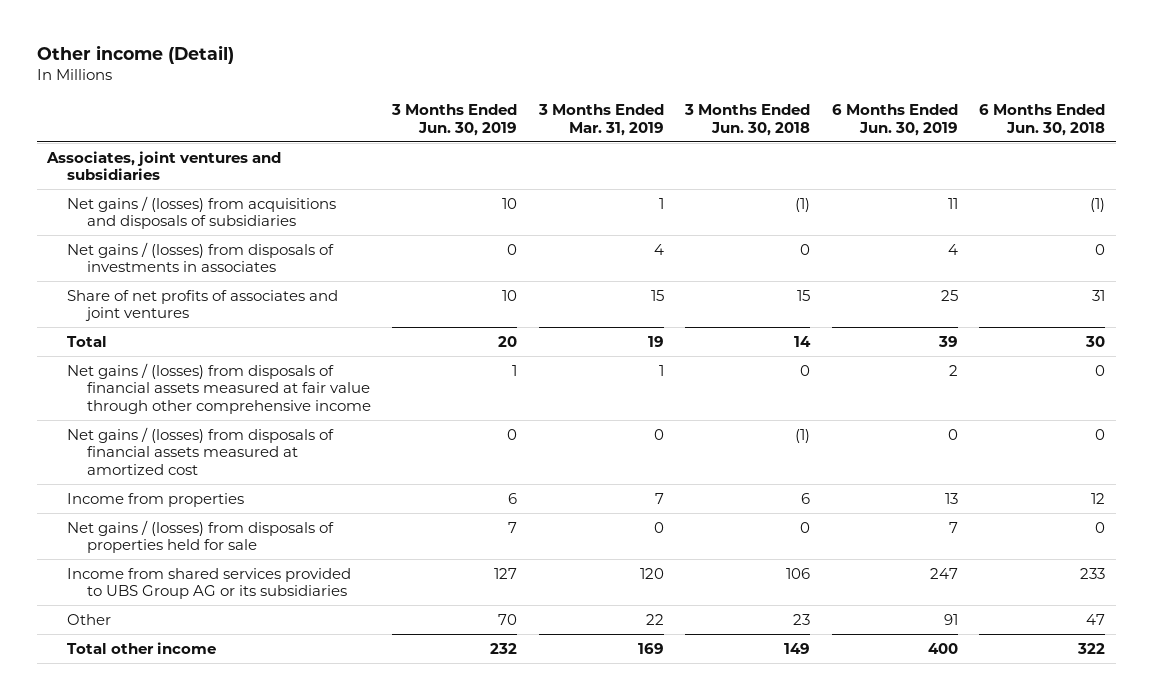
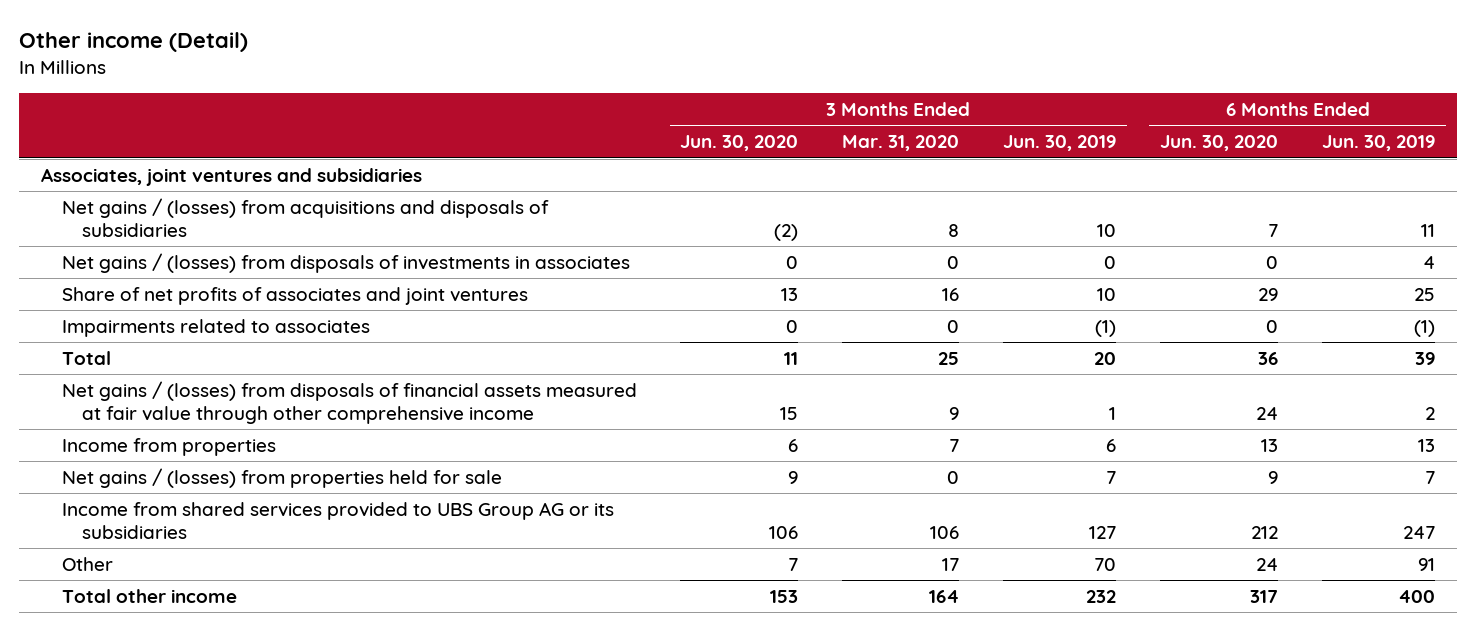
- | 3 Months Ended Jun. 30, 2019 | 3 Months Ended Mar. 31, 2019 | 3 Months Ended Jun. 30, 2018 | 6 Months Ended Jun. 30, 2019 | 6 Months Ended Jun. 30, 2018
+ | 3 Months Ended Jun. 30, 2020 | 3 Months Ended Mar. 31, 2020 | 3 Months Ended Jun. 30, 2019 | 6 Months Ended Jun. 30, 2020 | 6 Months Ended Jun. 30, 2019
+ Impairments related to associates | 0 | 0 | (1) | 0 | (1)
- Net gains / (losses) from disposals of financial assets measured at amortized cost | 0 | 0 | (1) | 0 | 0
- Net gains / (losses) from disposals of properties held for sale | 7 | 0 | 0 | 7 | 0
+ Net gains / (losses) from properties held for sale | 9 | 0 | 7 | 9 | 7

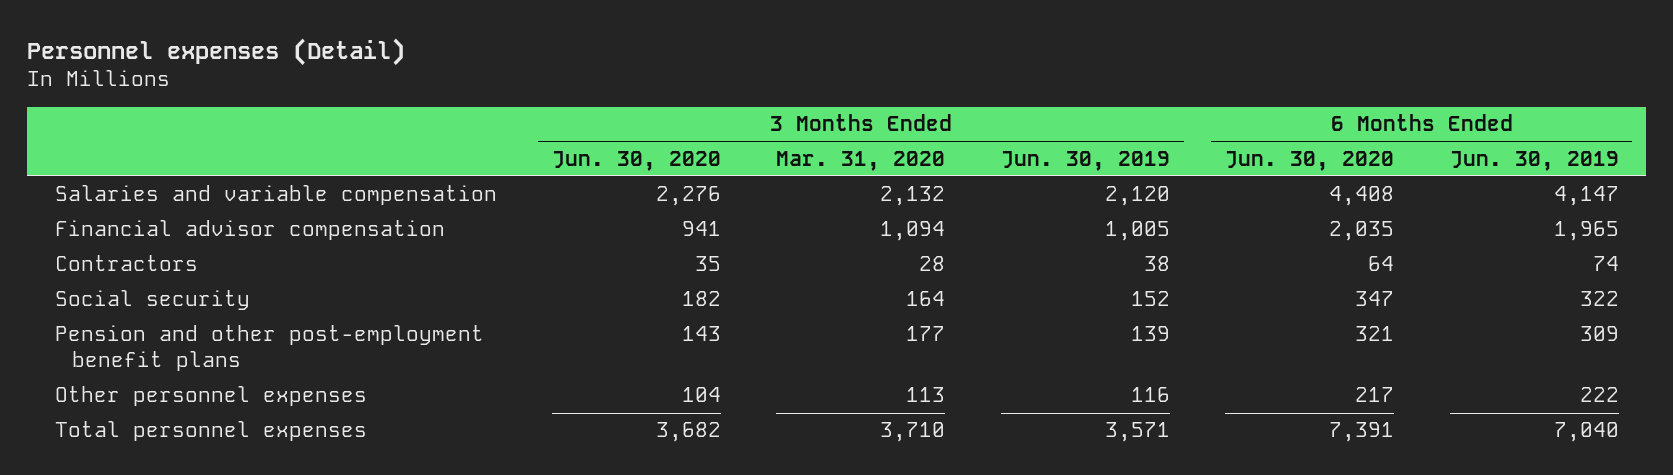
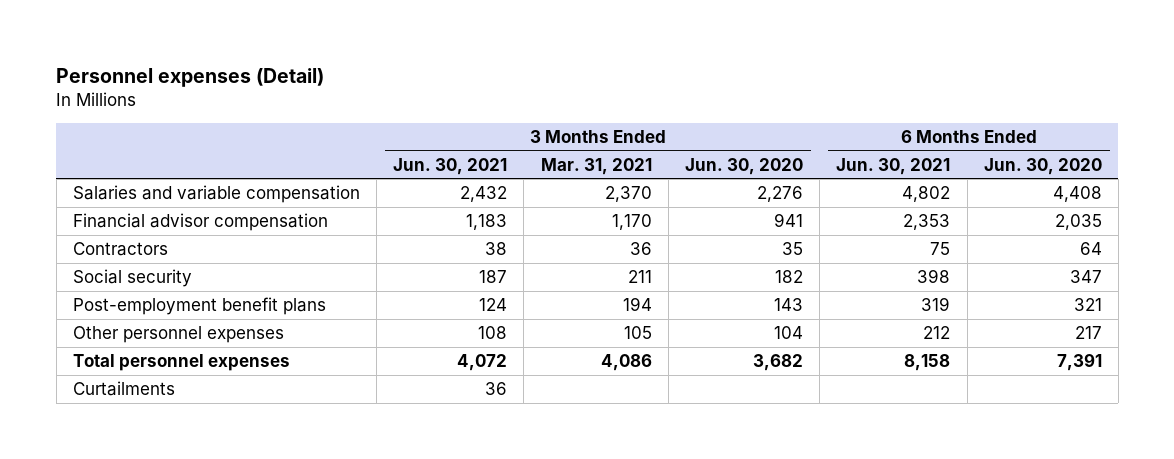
- | 3 Months Ended Jun. 30, 2020 | 3 Months Ended Mar. 31, 2020 | 3 Months Ended Jun. 30, 2019 | 6 Months Ended Jun. 30, 2020 | 6 Months Ended Jun. 30, 2019
+ | 3 Months Ended Jun. 30, 2021 | 3 Months Ended Mar. 31, 2021 | 3 Months Ended Jun. 30, 2020 | 6 Months Ended Jun. 30, 2021 | 6 Months Ended Jun. 30, 2020
- Pension and other post-employment benefit plans | 143 | 177 | 139 | 321 | 309
+ Post-employment benefit plans | 124 | 194 | 143 | 319 | 321
+ Curtailments | 36 | | | |

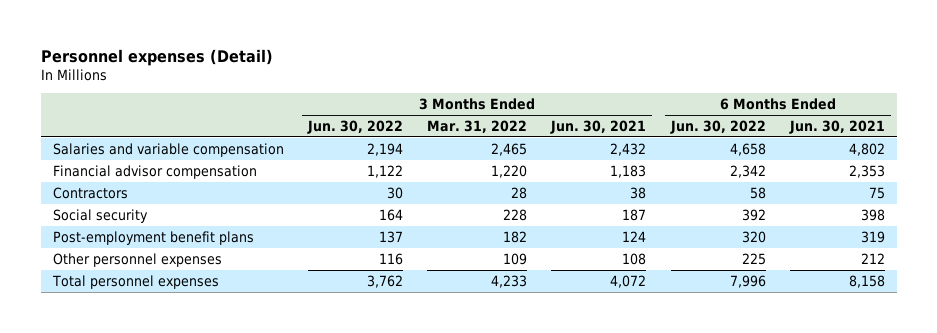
- | 3 Months Ended Jun. 30, 2021 | 3 Months Ended Mar. 31, 2021 | 3 Months Ended Jun. 30, 2020 | 6 Months Ended Jun. 30, 2021 | 6 Months Ended Jun. 30, 2020
+ | 3 Months Ended Jun. 30, 2022 | 3 Months Ended Mar. 31, 2022 | 3 Months Ended Jun. 30, 2021 | 6 Months Ended Jun. 30, 2022 | 6 Months Ended Jun. 30, 2021
- Curtailments | 36 | | | |

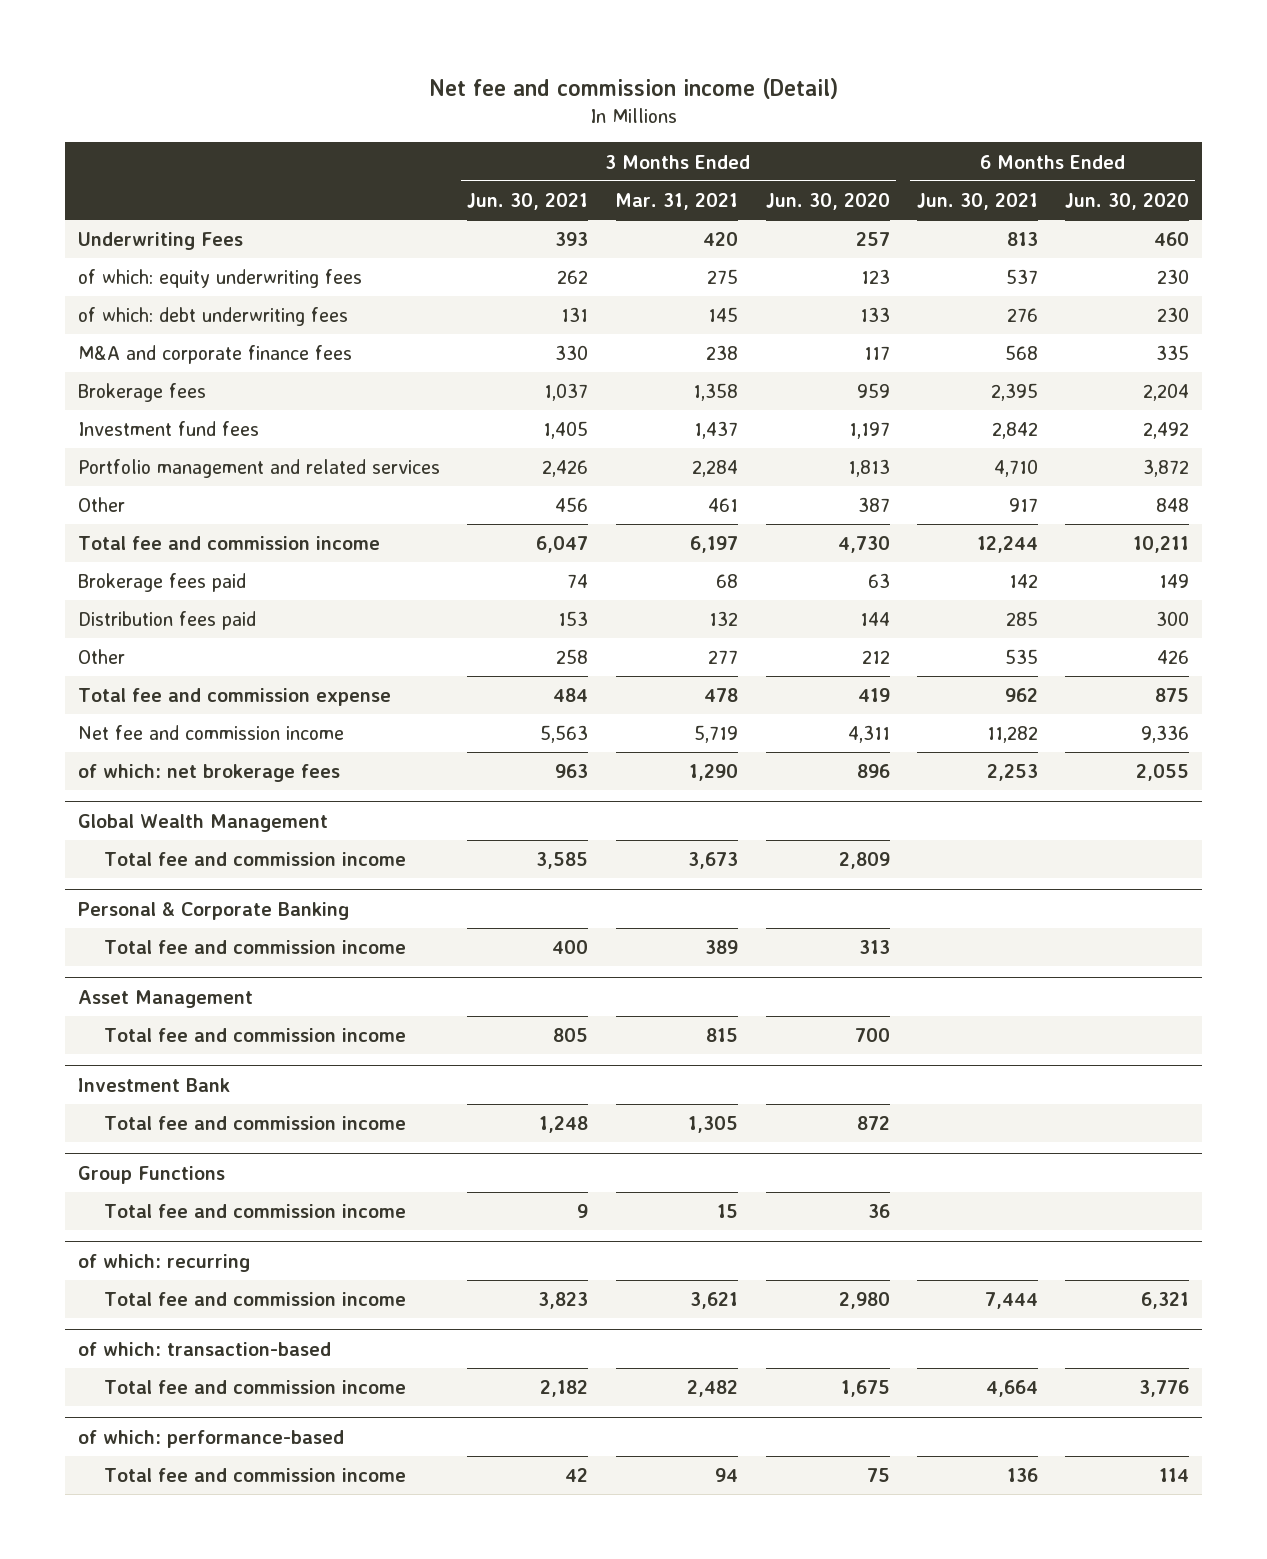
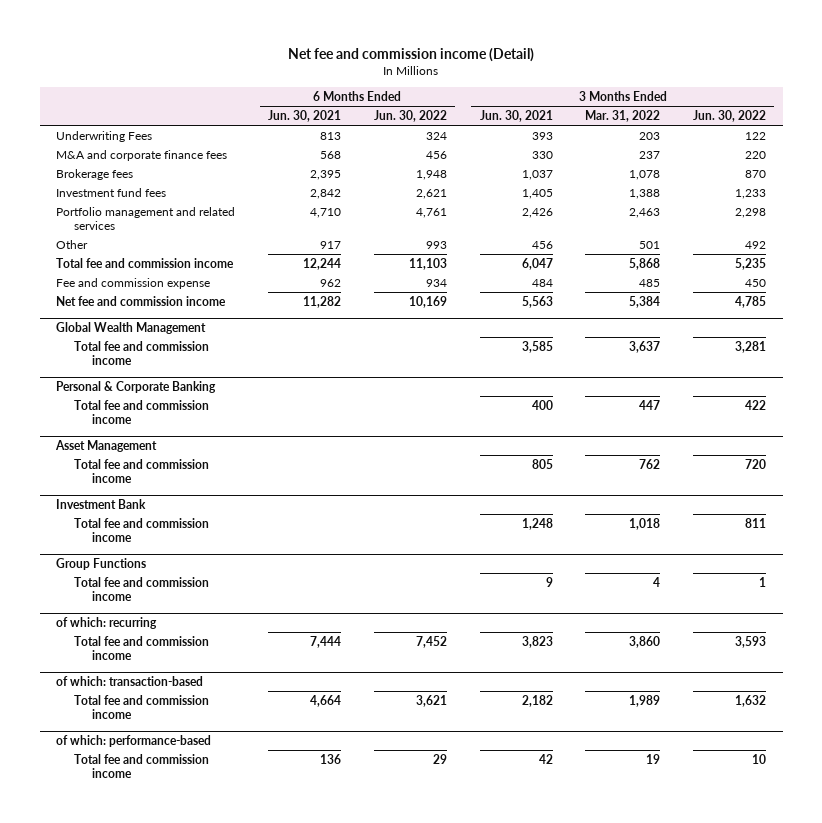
- | 3 Months Ended Jun. 30, 2021 | 3 Months Ended Mar. 31, 2021 | 3 Months Ended Jun. 30, 2020 | 6 Months Ended Jun. 30, 2021 | 6 Months Ended Jun. 30, 2020
+ | 6 Months Ended Jun. 30, 2021 | 6 Months Ended Jun. 30, 2022 | 3 Months Ended Jun. 30, 2021 | 3 Months Ended Mar. 31, 2022 | 3 Months Ended Jun. 30, 2022
- of which: equity underwriting fees | 262 | 275 | 123 | 537 | 230
- of which: debt underwriting fees | 131 | 145 | 133 | 276 | 230
- Brokerage fees paid | 74 | 68 | 63 | 142 | 149
- Distribution fees paid | 153 | 132 | 144 | 285 | 300
- Other | 258 | 277 | 212 | 535 | 426
- Total fee and commission expense | 484 | 478 | 419 | 962 | 875
+ Fee and commission expense | 962 | 934 | 484 | 485 | 450
- of which: net brokerage fees | 963 | 1,290 | 896 | 2,253 | 2,055

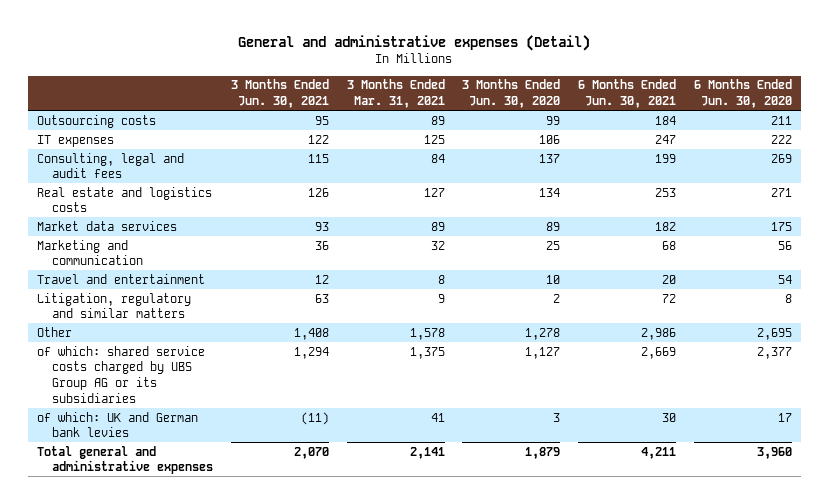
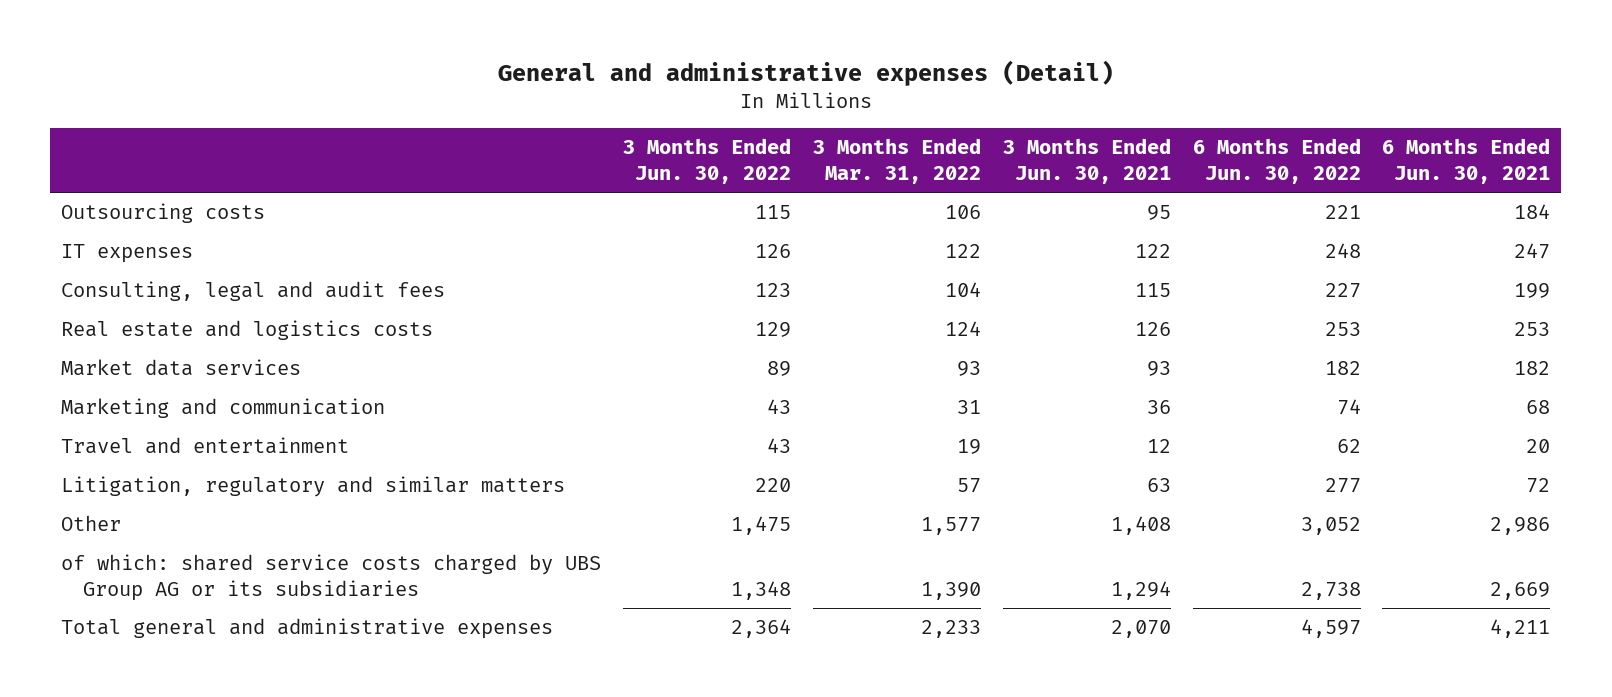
- | 3 Months Ended Jun. 30, 2021 | 3 Months Ended Mar. 31, 2021 | 3 Months Ended Jun. 30, 2020 | 6 Months Ended Jun. 30, 2021 | 6 Months Ended Jun. 30, 2020
+ | 3 Months Ended Jun. 30, 2022 | 3 Months Ended Mar. 31, 2022 | 3 Months Ended Jun. 30, 2021 | 6 Months Ended Jun. 30, 2022 | 6 Months Ended Jun. 30, 2021
- of which: UK and German bank levies | (11) | 41 | 3 | 30 | 17

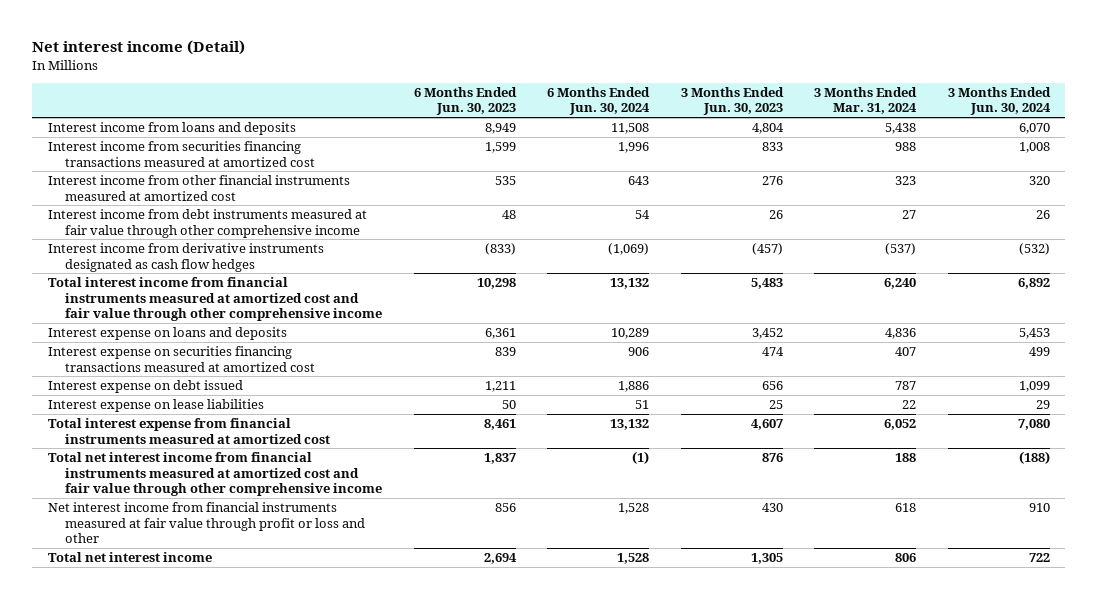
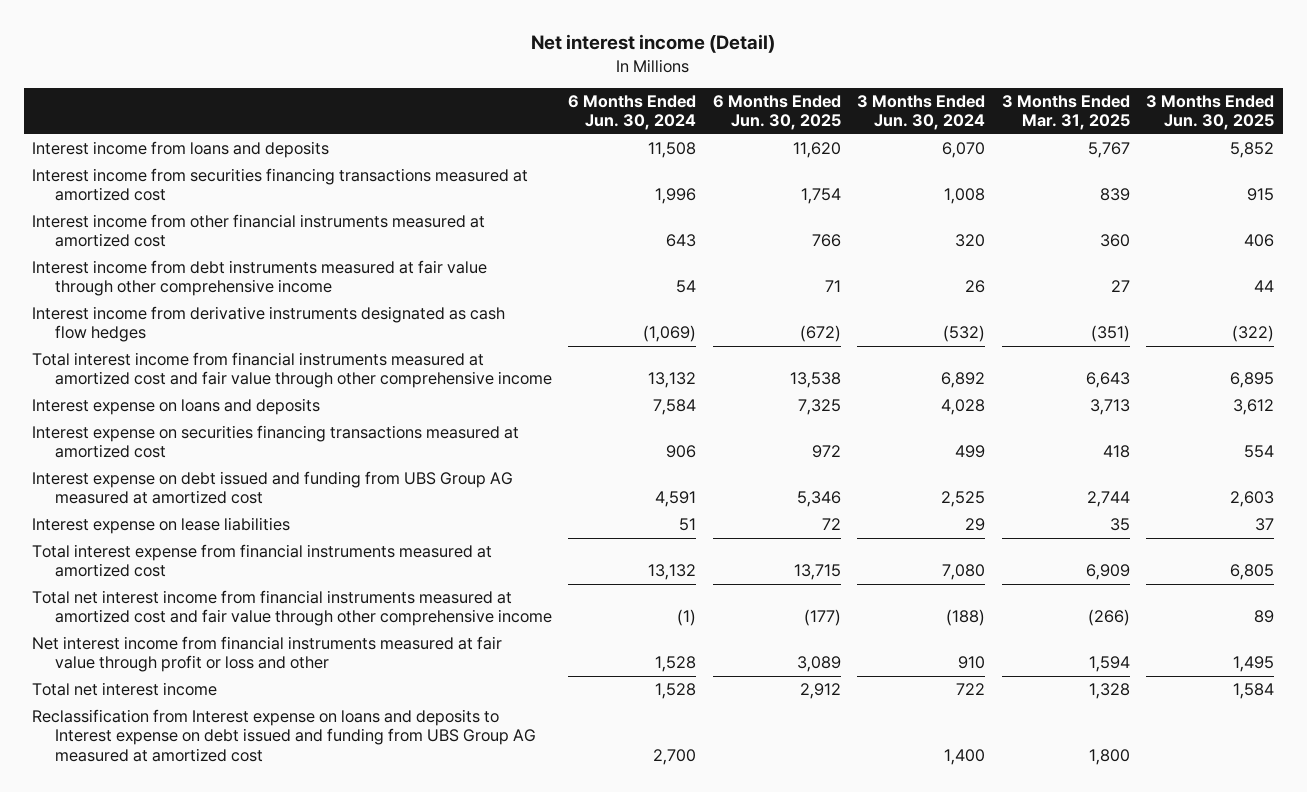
- | 6 Months Ended Jun. 30, 2023 | 6 Months Ended Jun. 30, 2024 | 3 Months Ended Jun. 30, 2023 | 3 Months Ended Mar. 31, 2024 | 3 Months Ended Jun. 30, 2024
+ | 6 Months Ended Jun. 30, 2024 | 6 Months Ended Jun. 30, 2025 | 3 Months Ended Jun. 30, 2024 | 3 Months Ended Mar. 31, 2025 | 3 Months Ended Jun. 30, 2025
- Interest expense on loans and deposits | 6,361 | 10,289 | 3,452 | 4,836 | 5,453
+ Interest expense on loans and deposits | 7,584 | 7,325 | 4,028 | 3,713 | 3,612
- Interest expense on debt issued | 1,211 | 1,886 | 656 | 787 | 1,099
+ Interest expense on debt issued and funding from UBS Group AG measured at amortized cost | 4,591 | 5,346 | 2,525 | 2,744 | 2,603
+ Reclassification from Interest expense on loans and deposits to Interest expense on debt issued and funding from UBS Group AG measured at amortized cost | 2,700 | | 1,400 | 1,800 |

